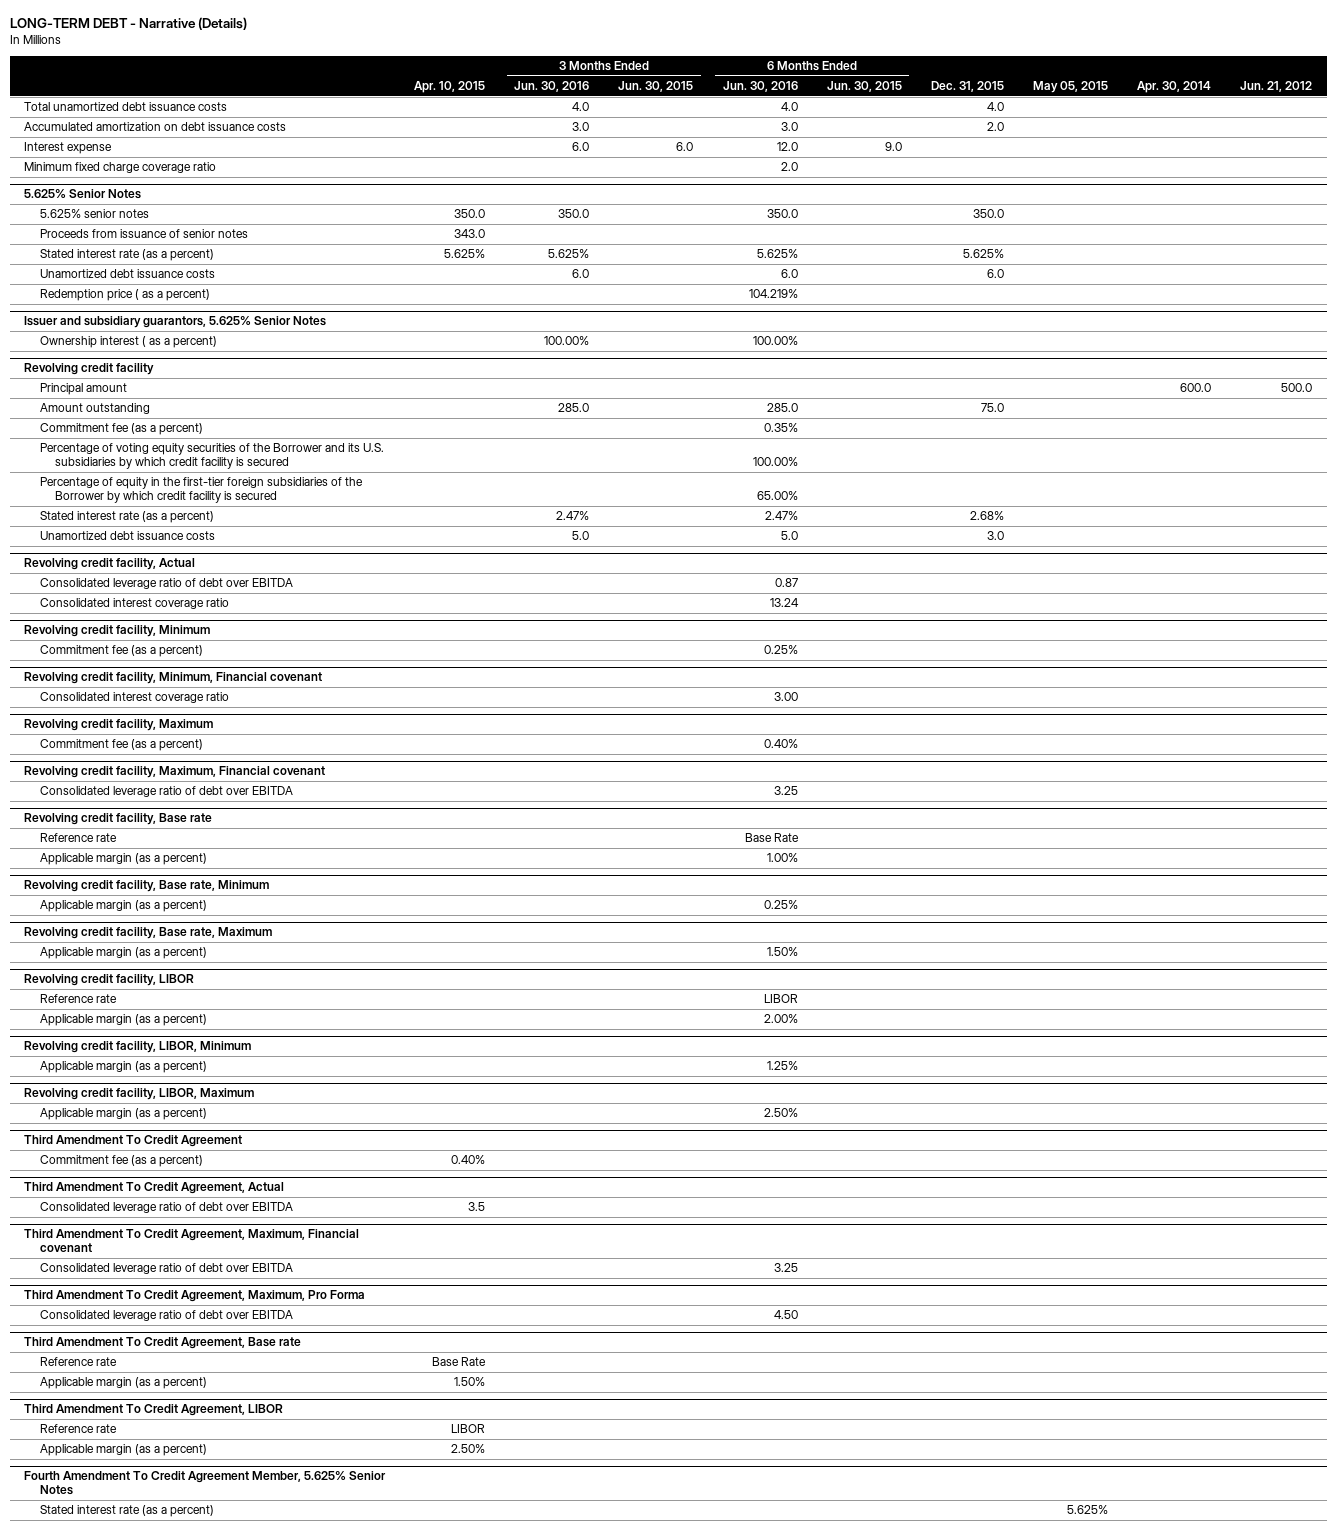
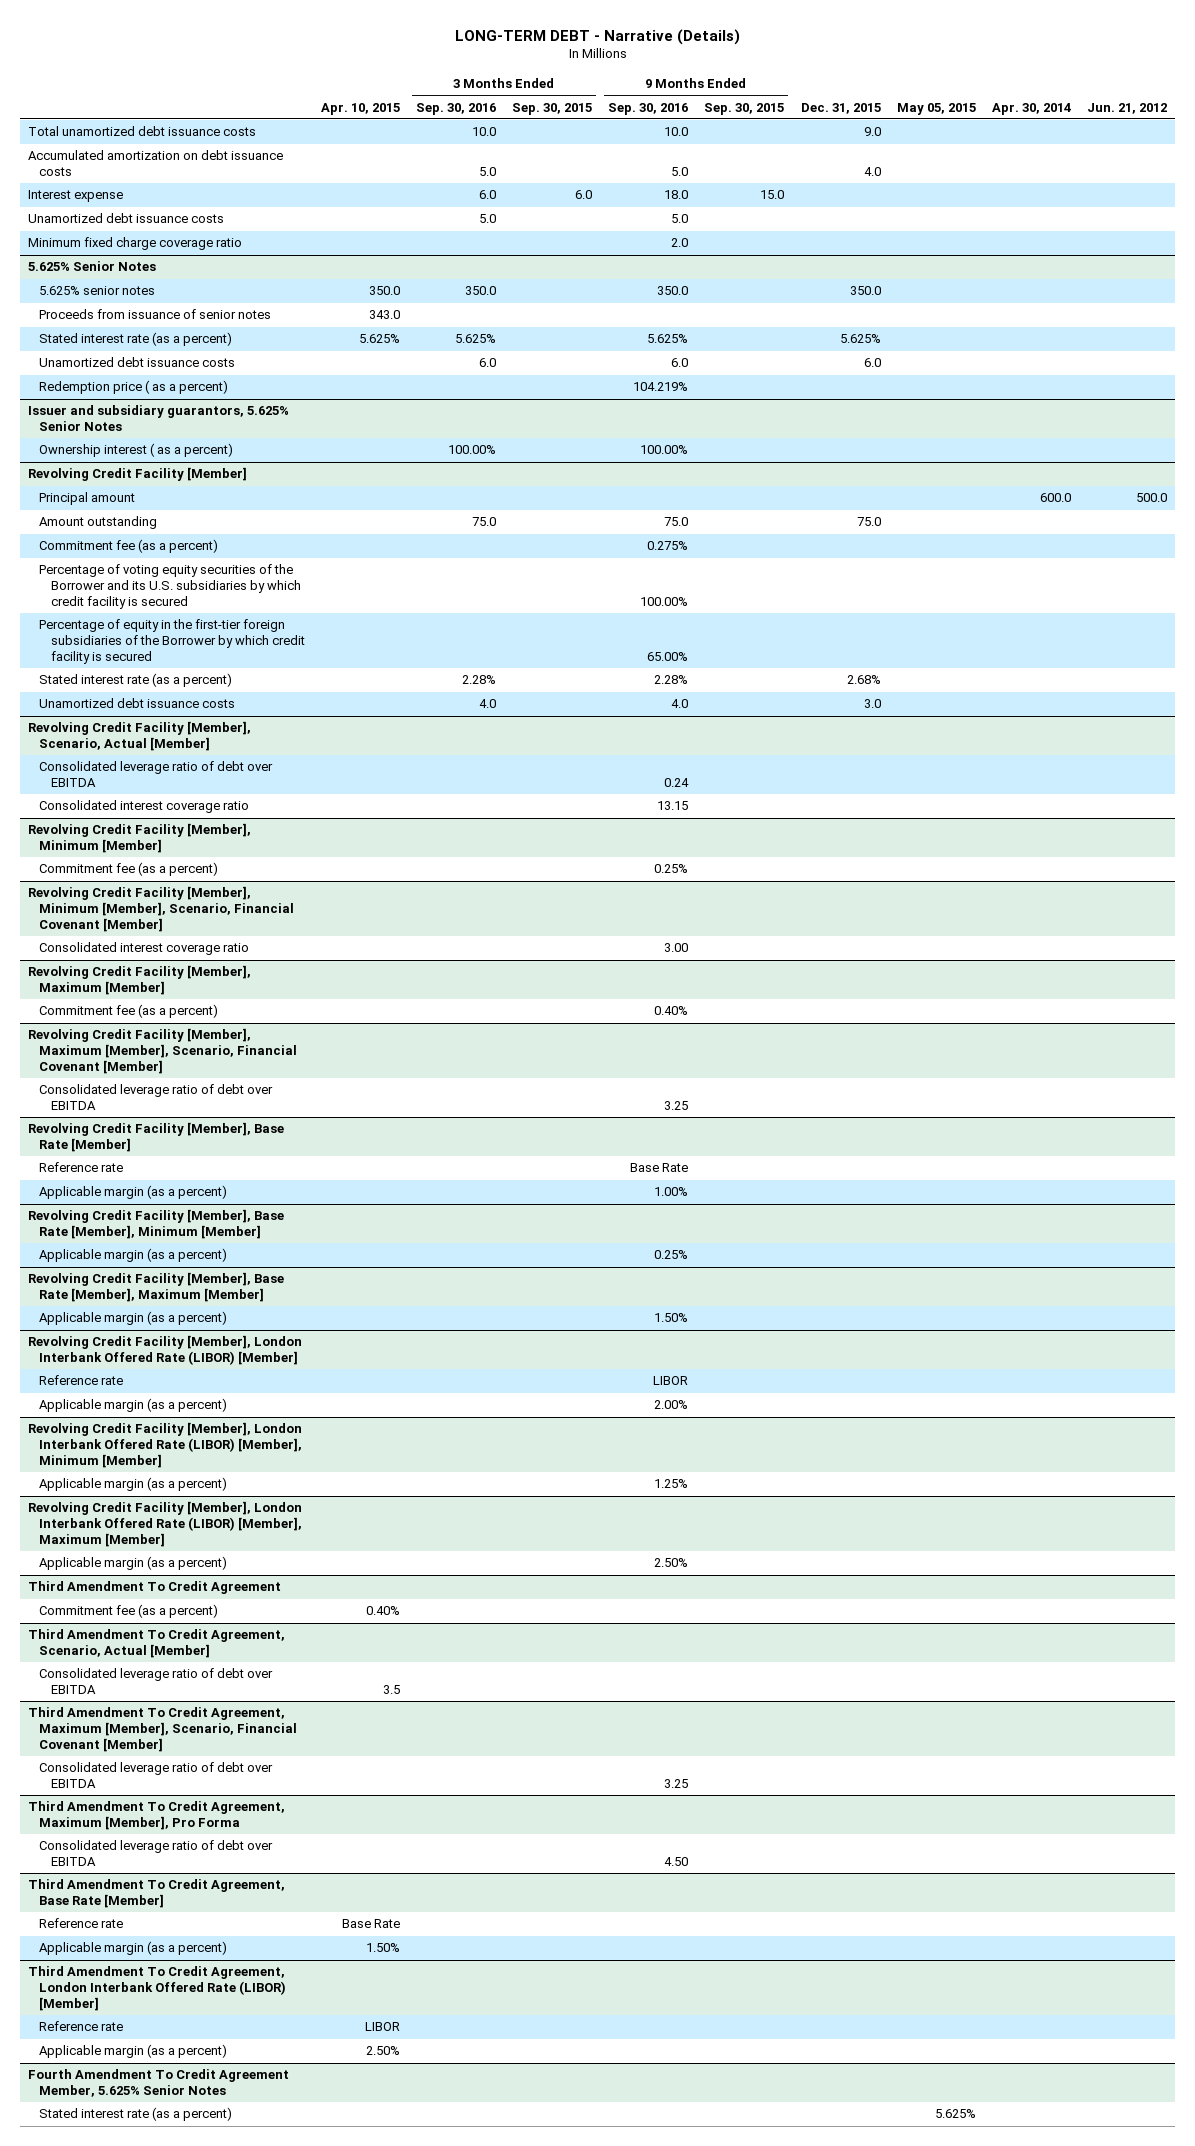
- | Apr. 10, 2015 | 3 Months Ended Jun. 30, 2016 | 3 Months Ended Jun. 30, 2015 | 6 Months Ended Jun. 30, 2016 | 6 Months Ended Jun. 30, 2015 | Dec. 31, 2015 | May 05, 2015 | Apr. 30, 2014 | Jun. 21, 2012
+ | Apr. 10, 2015 | 3 Months Ended Sep. 30, 2016 | 3 Months Ended Sep. 30, 2015 | 9 Months Ended Sep. 30, 2016 | 9 Months Ended Sep. 30, 2015 | Dec. 31, 2015 | May 05, 2015 | Apr. 30, 2014 | Jun. 21, 2012
- Total unamortized debt issuance costs | | 4.0 | | 4.0 | | 4.0 | | |
- Accumulated amortization on debt issuance costs | | 3.0 | | 3.0 | | 2.0 | | |
+ Total unamortized debt issuance costs | | 10.0 | | 10.0 | | 9.0 | | |
+ Accumulated amortization on debt issuance costs | | 5.0 | | 5.0 | | 4.0 | | |
+ Unamortized debt issuance costs | | 5.0 | | 5.0 | | | | |
- Revolving credit facility
+ Revolving Credit Facility [Member]
- Revolving credit facility, Actual
+ Revolving Credit Facility [Member], Scenario, Actual [Member]
- Revolving credit facility, Minimum
+ Revolving Credit Facility [Member], Minimum [Member]
- Revolving credit facility, Minimum, Financial covenant
+ Revolving Credit Facility [Member], Minimum [Member], Scenario, Financial Covenant [Member]
- Revolving credit facility, Maximum
+ Revolving Credit Facility [Member], Maximum [Member]
- Revolving credit facility, Maximum, Financial covenant
+ Revolving Credit Facility [Member], Maximum [Member], Scenario, Financial Covenant [Member]
- Revolving credit facility, Base rate
+ Revolving Credit Facility [Member], Base Rate [Member]
- Revolving credit facility, Base rate, Minimum
+ Revolving Credit Facility [Member], Base Rate [Member], Minimum [Member]
- Revolving credit facility, Base rate, Maximum
+ Revolving Credit Facility [Member], Base Rate [Member], Maximum [Member]
- Revolving credit facility, LIBOR
+ Revolving Credit Facility [Member], London Interbank Offered Rate (LIBOR) [Member]
- Revolving credit facility, LIBOR, Minimum
+ Revolving Credit Facility [Member], London Interbank Offered Rate (LIBOR) [Member], Minimum [Member]
- Revolving credit facility, LIBOR, Maximum
+ Revolving Credit Facility [Member], London Interbank Offered Rate (LIBOR) [Member], Maximum [Member]
- Third Amendment To Credit Agreement, Actual
+ Third Amendment To Credit Agreement, Scenario, Actual [Member]
- Third Amendment To Credit Agreement, Maximum, Financial covenant
+ Third Amendment To Credit Agreement, Maximum [Member], Scenario, Financial Covenant [Member]
- Third Amendment To Credit Agreement, Maximum, Pro Forma
+ Third Amendment To Credit Agreement, Maximum [Member], Pro Forma
- Third Amendment To Credit Agreement, Base rate
+ Third Amendment To Credit Agreement, Base Rate [Member]
- Third Amendment To Credit Agreement, LIBOR
+ Third Amendment To Credit Agreement, London Interbank Offered Rate (LIBOR) [Member]

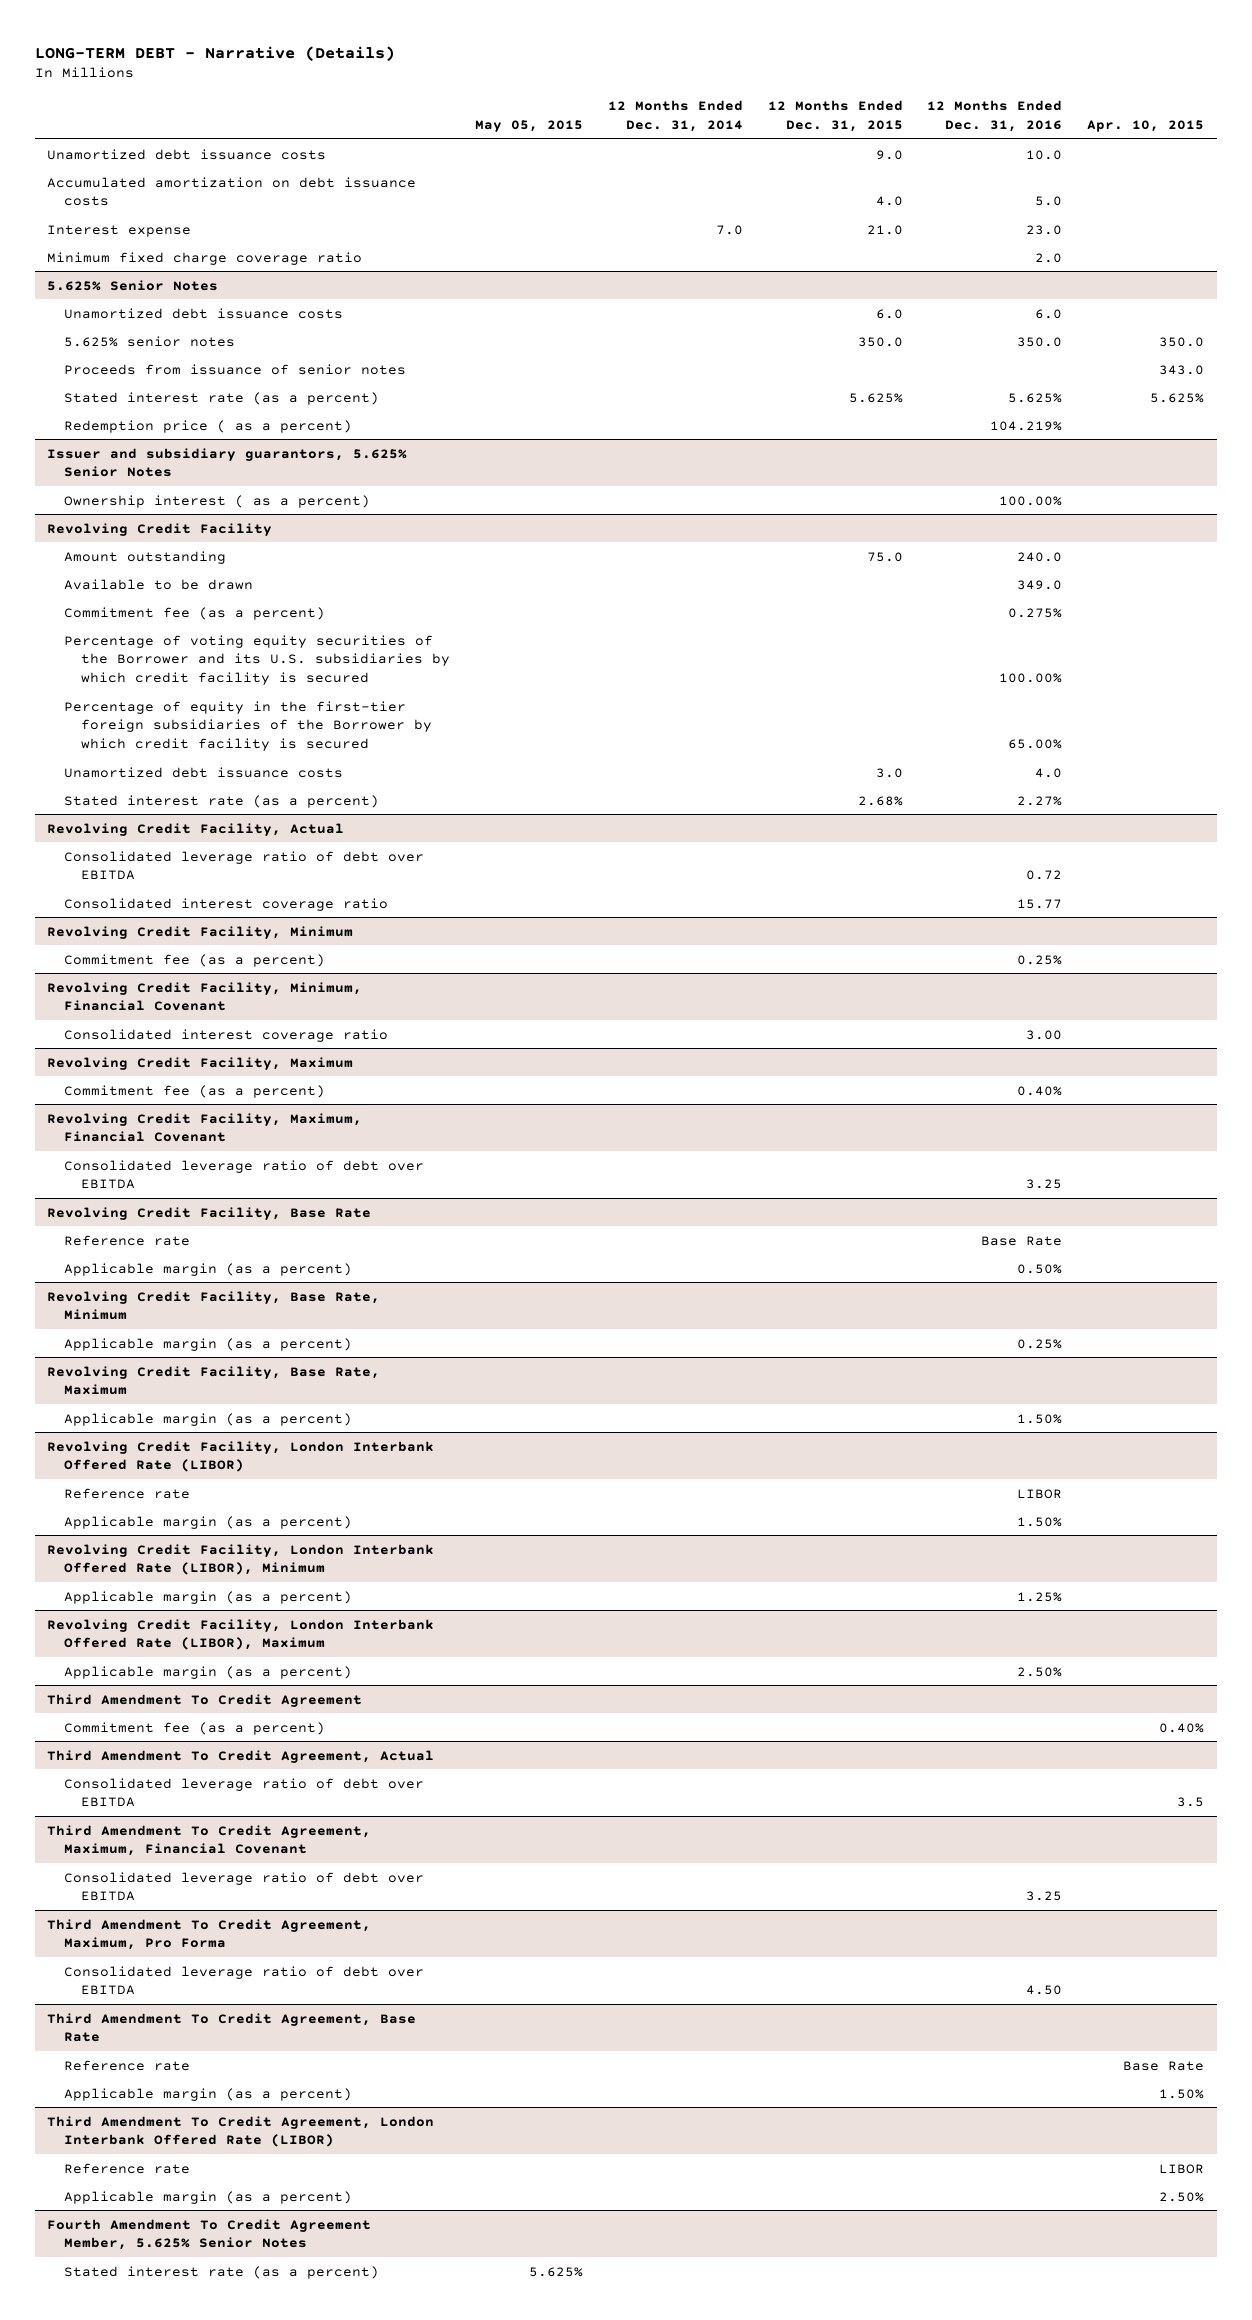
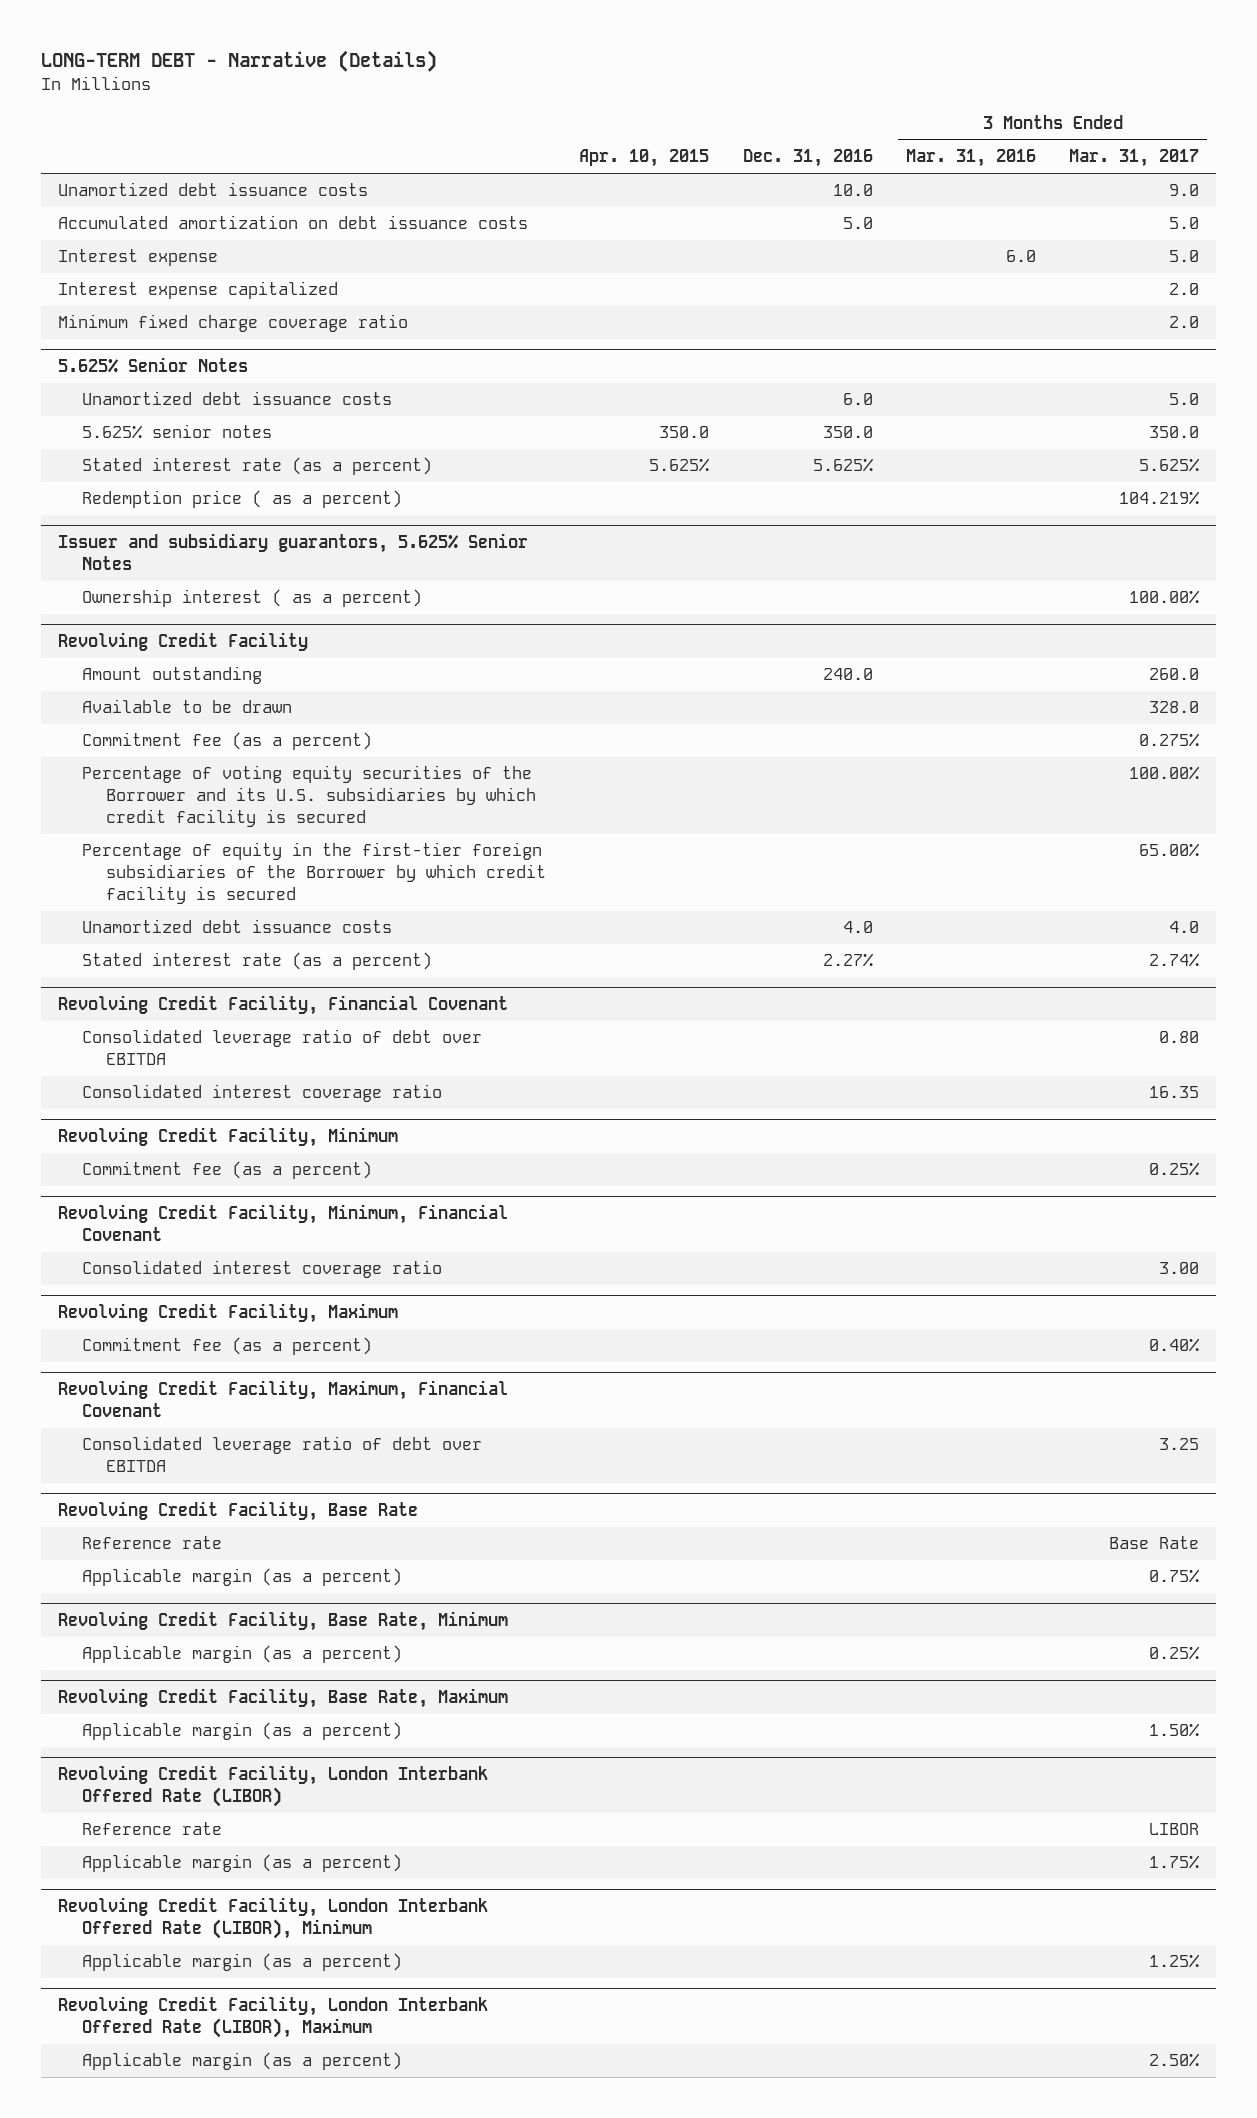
- | May 05, 2015 | 12 Months Ended Dec. 31, 2014 | 12 Months Ended Dec. 31, 2015 | 12 Months Ended Dec. 31, 2016 | Apr. 10, 2015
+ | Apr. 10, 2015 | Dec. 31, 2016 | 3 Months Ended Mar. 31, 2016 | 3 Months Ended Mar. 31, 2017
+ Interest expense capitalized | | | | 2.0
@ 5.625% Senior Notes
- Proceeds from issuance of senior notes | | | | | 343.0
- Revolving Credit Facility, Actual
+ Revolving Credit Facility, Financial Covenant
- Third Amendment To Credit Agreement
- Commitment fee (as a percent) | | | | | 0.40%
- Third Amendment To Credit Agreement, Actual
- Consolidated leverage ratio of debt over EBITDA | | | | | 3.5
- Third Amendment To Credit Agreement, Maximum, Financial Covenant
- Consolidated leverage ratio of debt over EBITDA | | | | 3.25 |
- Third Amendment To Credit Agreement, Maximum, Pro Forma
- Consolidated leverage ratio of debt over EBITDA | | | | 4.50 |
- Third Amendment To Credit Agreement, Base Rate
- Reference rate | | | | | Base Rate
- Applicable margin (as a percent) | | | | | 1.50%
- Third Amendment To Credit Agreement, London Interbank Offered Rate (LIBOR)
- Reference rate | | | | | LIBOR
- Applicable margin (as a percent) | | | | | 2.50%
- Fourth Amendment To Credit Agreement Member, 5.625% Senior Notes
- Stated interest rate (as a percent) | 5.625% | | | |

